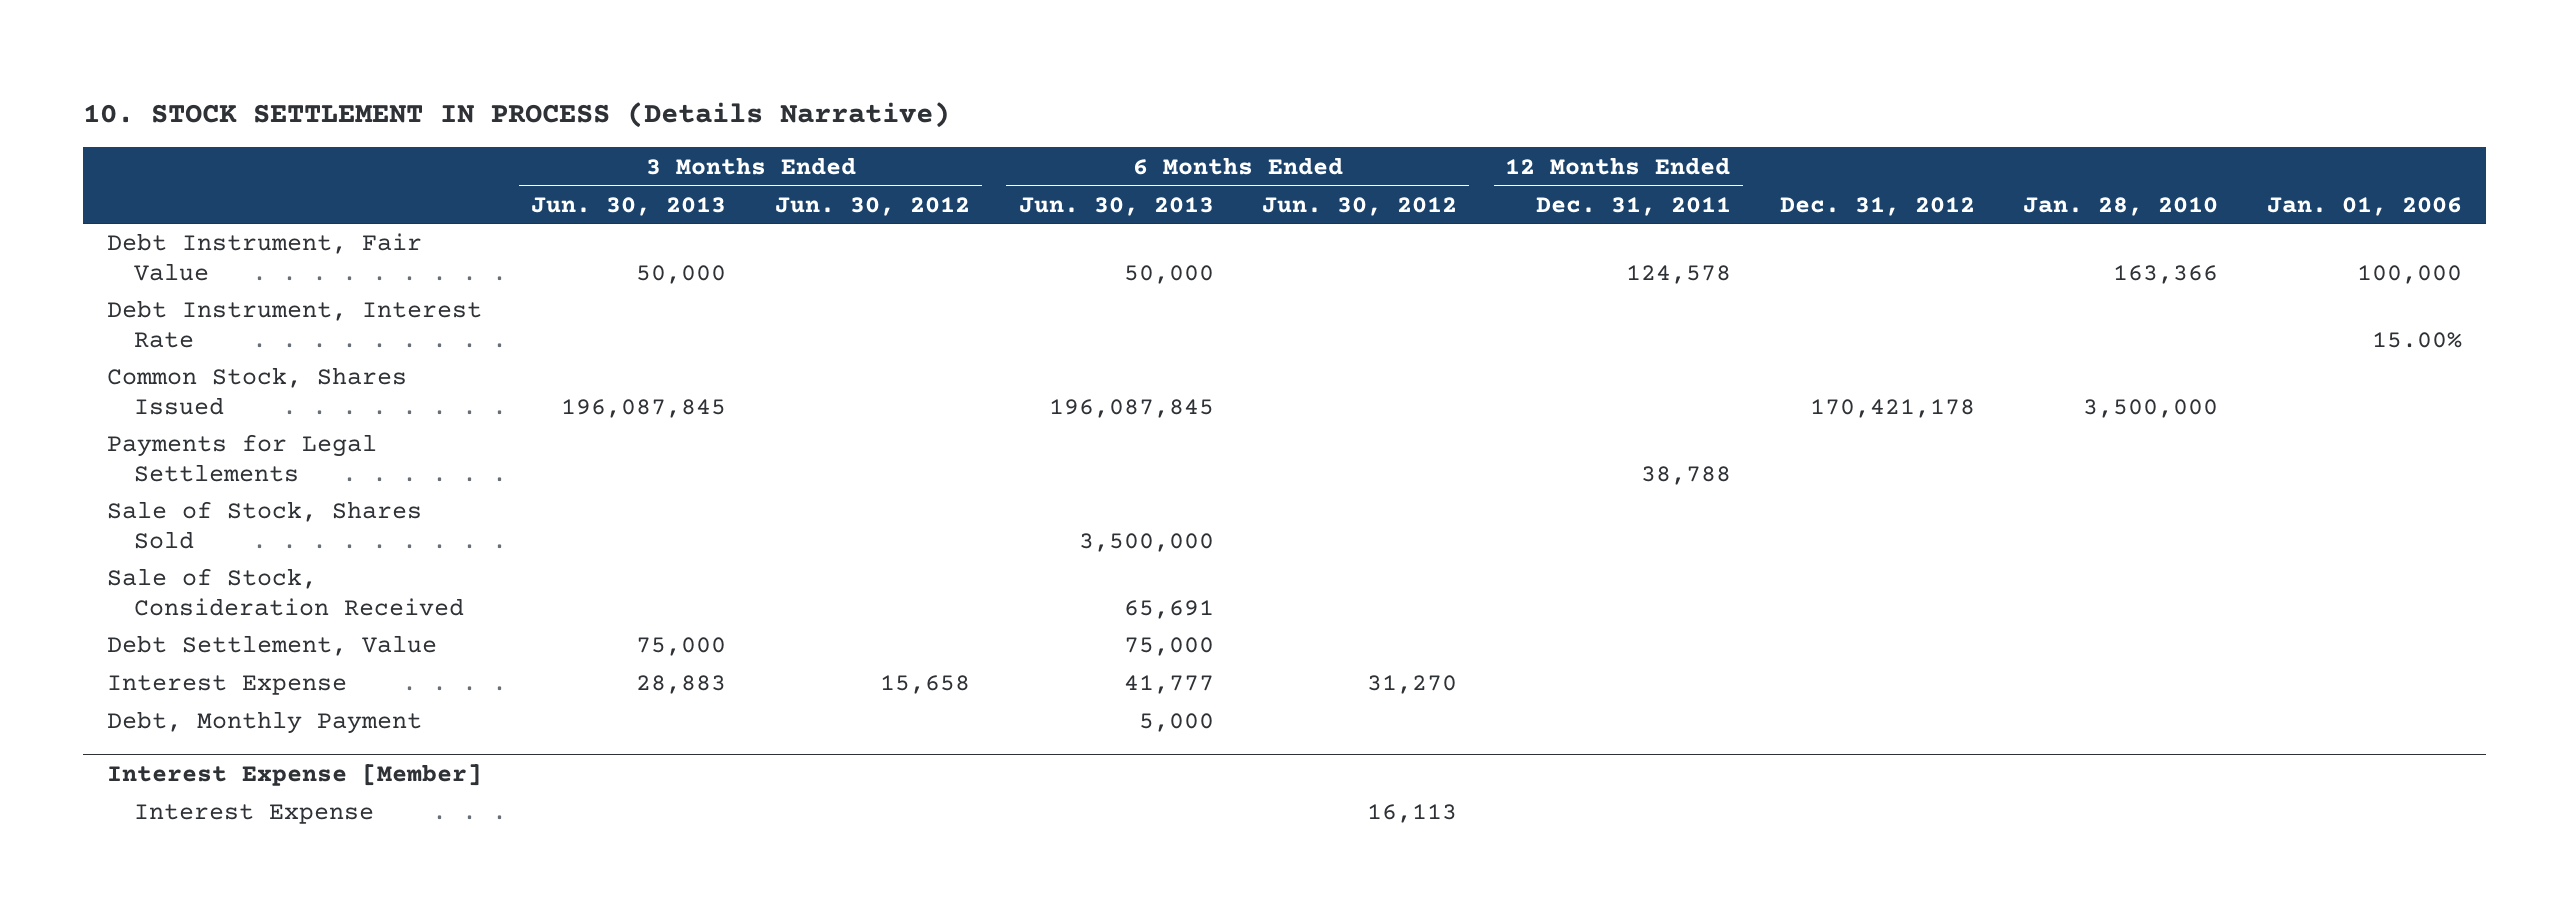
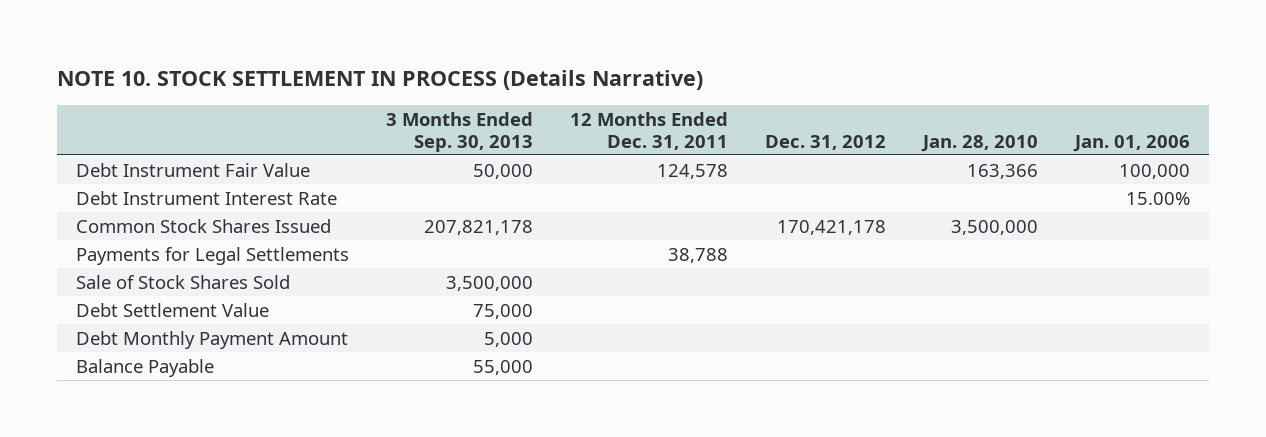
- 10. STOCK SETTLEMENT IN PROCESS (Details Narrative)
+ NOTE 10. STOCK SETTLEMENT IN PROCESS (Details Narrative)
- | 3 Months Ended Jun. 30, 2013 | 3 Months Ended Jun. 30, 2012 | 6 Months Ended Jun. 30, 2013 | 6 Months Ended Jun. 30, 2012 | 12 Months Ended Dec. 31, 2011 | Dec. 31, 2012 | Jan. 28, 2010 | Jan. 01, 2006
+ | 3 Months Ended Sep. 30, 2013 | 12 Months Ended Dec. 31, 2011 | Dec. 31, 2012 | Jan. 28, 2010 | Jan. 01, 2006
- Debt Instrument, Fair Value | 50,000 | | 50,000 | | 124,578 | | 163,366 | 100,000
- Debt Instrument, Interest Rate | | | | | | | | 15.00%
- Common Stock, Shares Issued | 196,087,845 | | 196,087,845 | | | 170,421,178 | 3,500,000 |
+ Debt Instrument Fair Value | 50,000 | 124,578 | | 163,366 | 100,000
+ Debt Instrument Interest Rate | | | | | 15.00%
+ Common Stock Shares Issued | 207,821,178 | | 170,421,178 | 3,500,000 |
- Sale of Stock, Shares Sold | | | 3,500,000 | | | | |
- Sale of Stock, Consideration Received | | | 65,691 | | | | |
- Debt Settlement, Value | 75,000 | | 75,000 | | | | |
- Interest Expense | 28,883 | 15,658 | 41,777 | 31,270 | | | |
- Debt, Monthly Payment | | | 5,000 | | | | |
- Interest Expense [Member]
- Interest Expense | | | | 16,113 | | | |
+ Sale of Stock Shares Sold | 3,500,000 | | | |
+ Debt Settlement Value | 75,000 | | | |
+ Debt Monthly Payment Amount | 5,000 | | | |
+ Balance Payable | 55,000 | | | |

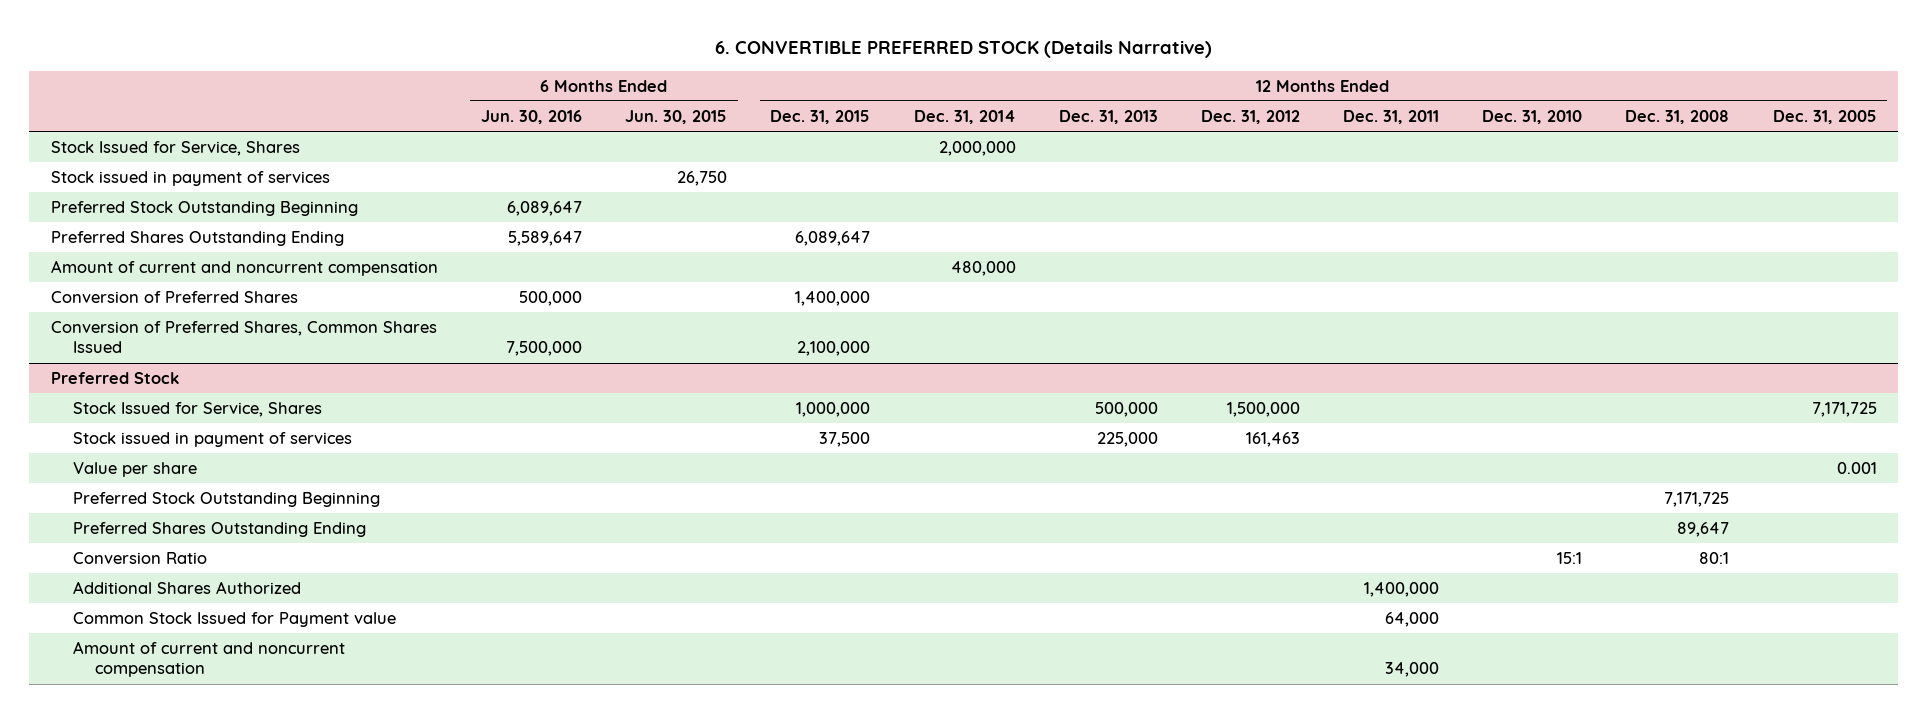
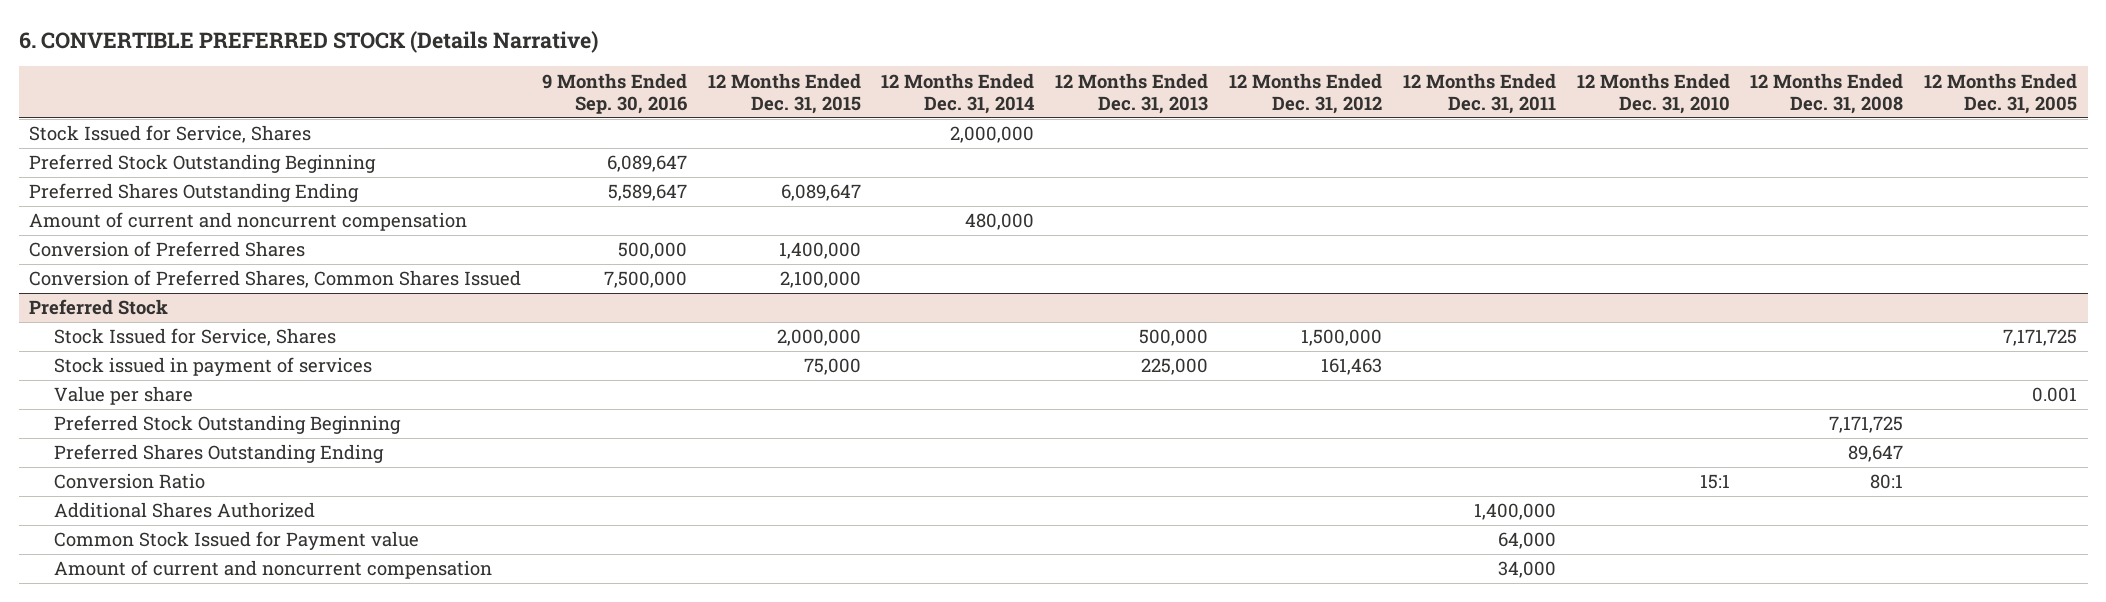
- | 6 Months Ended Jun. 30, 2016 | 6 Months Ended Jun. 30, 2015 | 12 Months Ended Dec. 31, 2015 | 12 Months Ended Dec. 31, 2014 | 12 Months Ended Dec. 31, 2013 | 12 Months Ended Dec. 31, 2012 | 12 Months Ended Dec. 31, 2011 | 12 Months Ended Dec. 31, 2010 | 12 Months Ended Dec. 31, 2008 | 12 Months Ended Dec. 31, 2005
+ | 9 Months Ended Sep. 30, 2016 | 12 Months Ended Dec. 31, 2015 | 12 Months Ended Dec. 31, 2014 | 12 Months Ended Dec. 31, 2013 | 12 Months Ended Dec. 31, 2012 | 12 Months Ended Dec. 31, 2011 | 12 Months Ended Dec. 31, 2010 | 12 Months Ended Dec. 31, 2008 | 12 Months Ended Dec. 31, 2005
- Stock issued in payment of services | | 26,750 | | | | | | | |
@ Preferred Stock
- Stock Issued for Service, Shares | | | 1,000,000 | | 500,000 | 1,500,000 | | | | 7,171,725
- Stock issued in payment of services | | | 37,500 | | 225,000 | 161,463 | | | |
+ Stock Issued for Service, Shares | | 2,000,000 | | 500,000 | 1,500,000 | | | | 7,171,725
+ Stock issued in payment of services | | 75,000 | | 225,000 | 161,463 | | | |

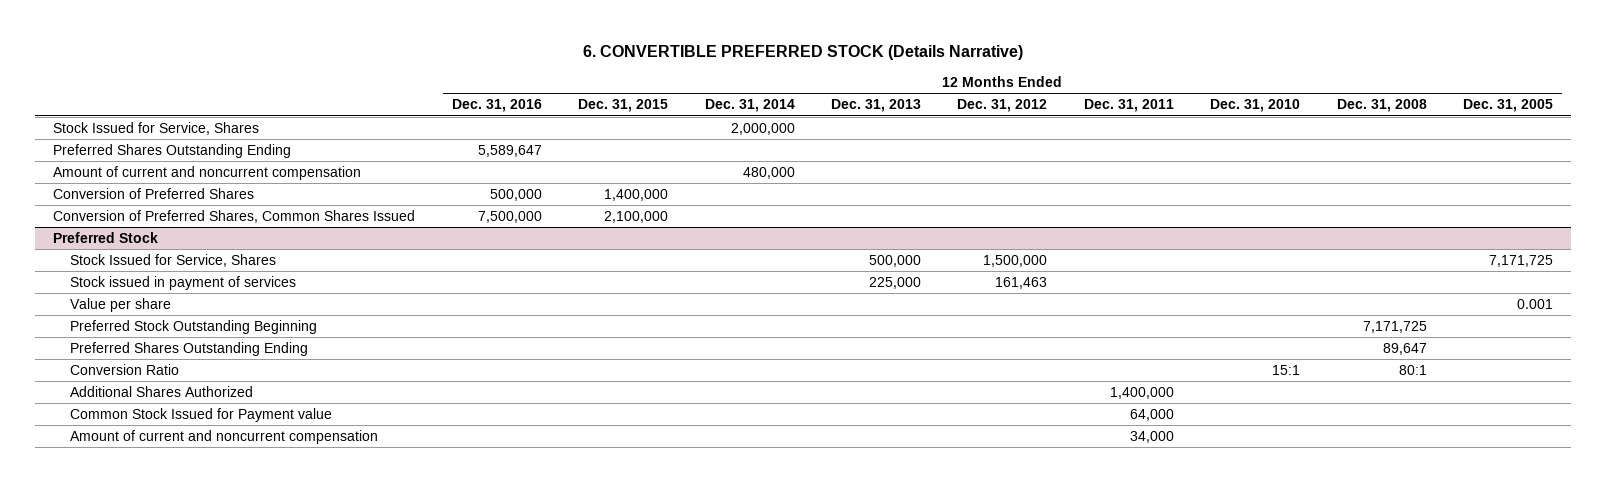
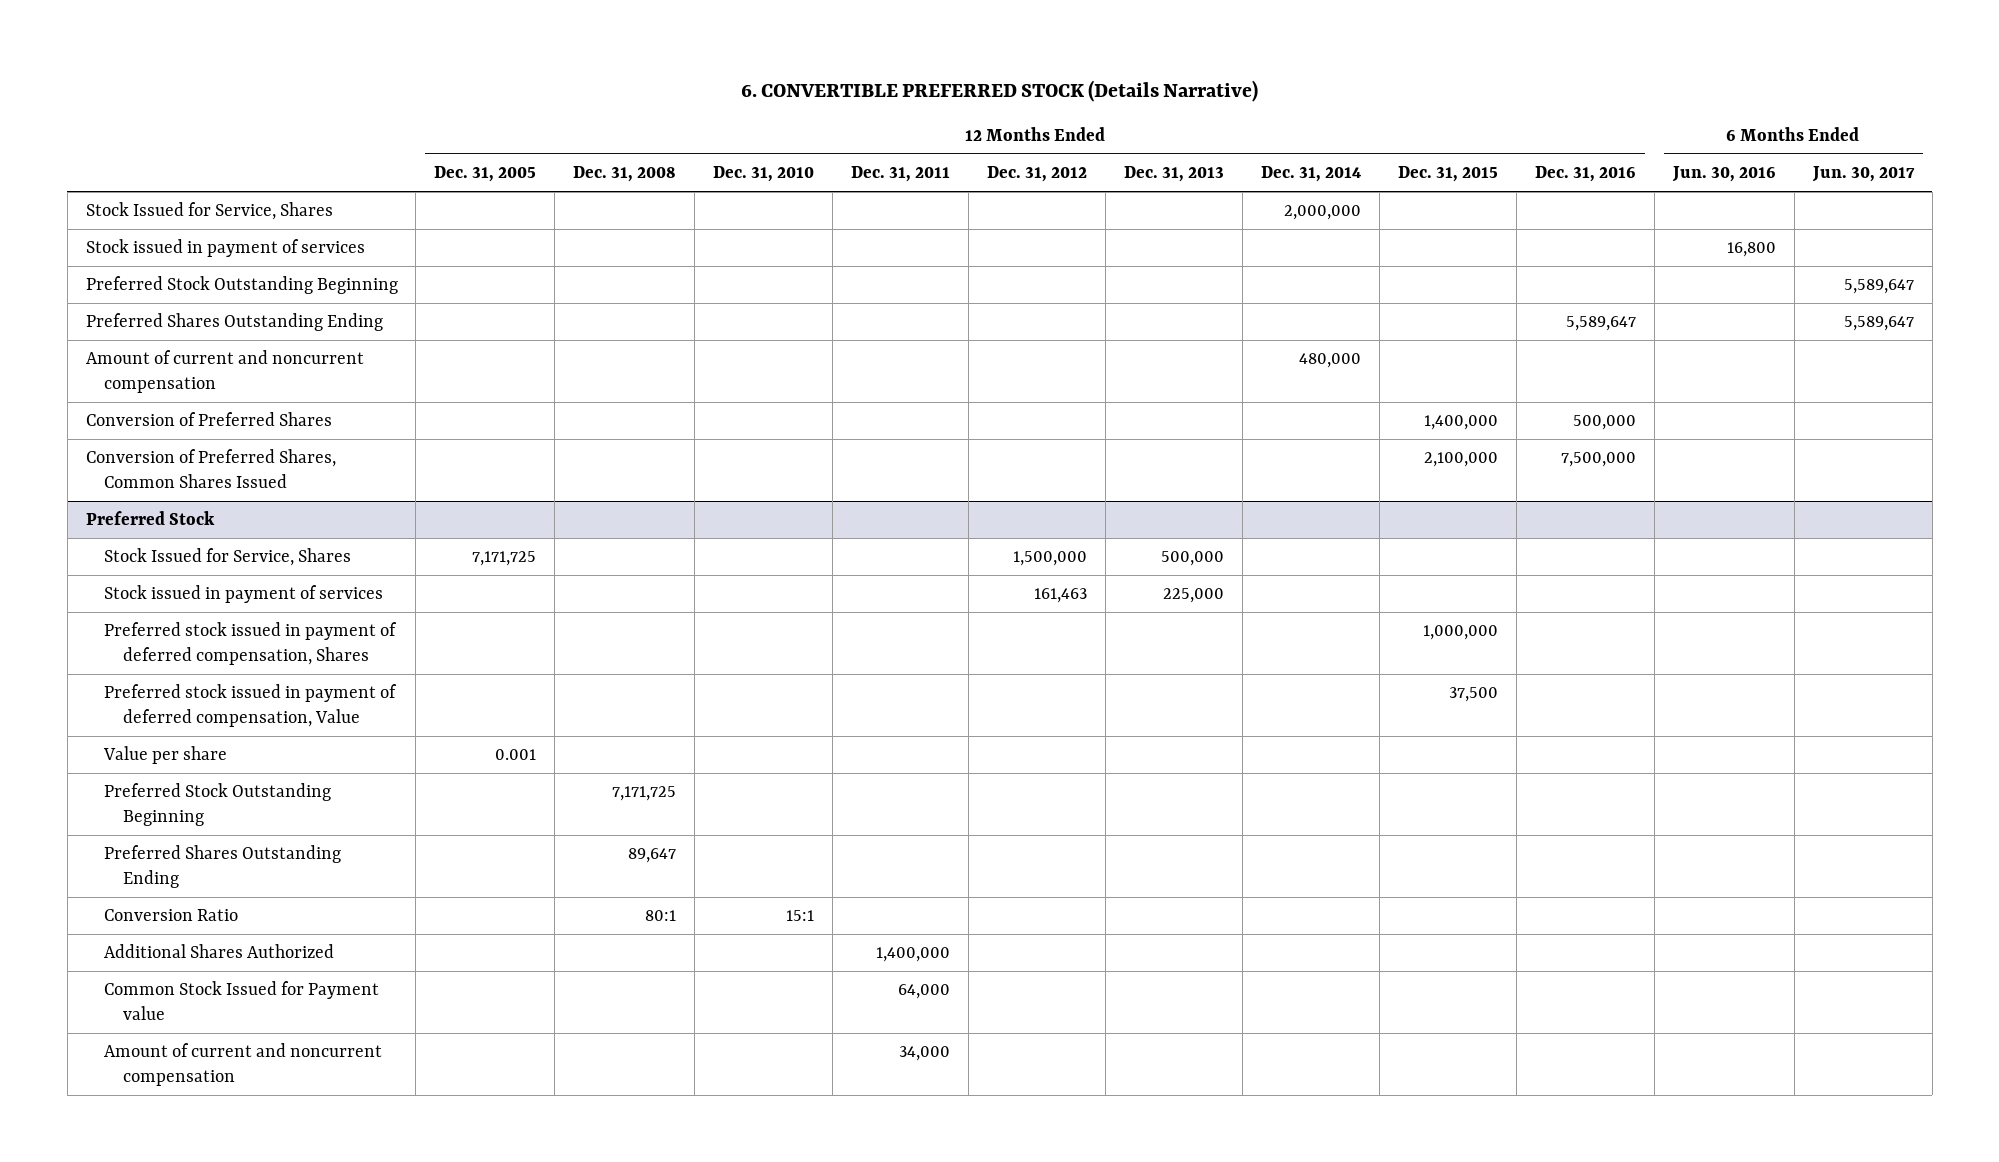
- | 12 Months Ended Dec. 31, 2016 | 12 Months Ended Dec. 31, 2015 | 12 Months Ended Dec. 31, 2014 | 12 Months Ended Dec. 31, 2013 | 12 Months Ended Dec. 31, 2012 | 12 Months Ended Dec. 31, 2011 | 12 Months Ended Dec. 31, 2010 | 12 Months Ended Dec. 31, 2008 | 12 Months Ended Dec. 31, 2005
+ | 12 Months Ended Dec. 31, 2005 | 12 Months Ended Dec. 31, 2008 | 12 Months Ended Dec. 31, 2010 | 12 Months Ended Dec. 31, 2011 | 12 Months Ended Dec. 31, 2012 | 12 Months Ended Dec. 31, 2013 | 12 Months Ended Dec. 31, 2014 | 12 Months Ended Dec. 31, 2015 | 12 Months Ended Dec. 31, 2016 | 6 Months Ended Jun. 30, 2016 | 6 Months Ended Jun. 30, 2017
+ Stock issued in payment of services | | | | | | | | | | 16,800 |
+ Preferred Stock Outstanding Beginning | | | | | | | | | | | 5,589,647
@ Preferred Stock
+ Preferred stock issued in payment of deferred compensation, Shares | | | | | | | | 1,000,000 | | |
+ Preferred stock issued in payment of deferred compensation, Value | | | | | | | | 37,500 | | |

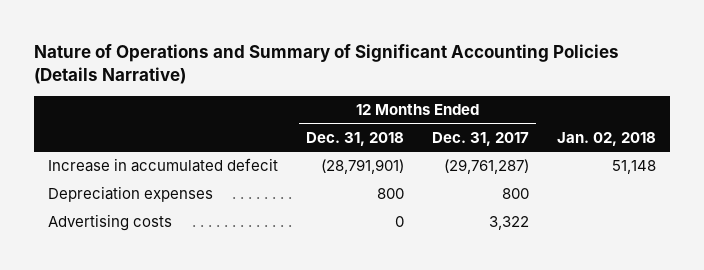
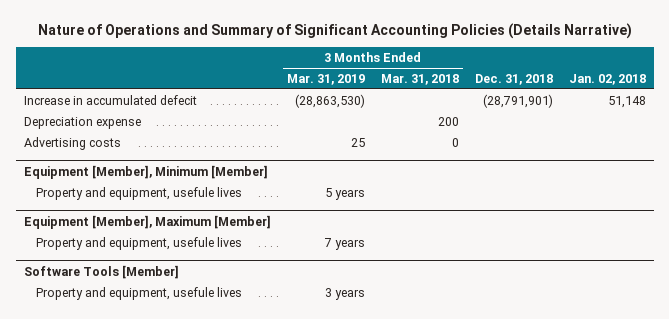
- | 12 Months Ended Dec. 31, 2018 | 12 Months Ended Dec. 31, 2017 | Jan. 02, 2018
+ | 3 Months Ended Mar. 31, 2019 | 3 Months Ended Mar. 31, 2018 | Dec. 31, 2018 | Jan. 02, 2018
- Depreciation expenses | 800 | 800 |
+ Depreciation expense | | 200 | |
+ Equipment [Member], Minimum [Member]
+ Property and equipment, usefule lives | 5 years | | |
+ Equipment [Member], Maximum [Member]
+ Property and equipment, usefule lives | 7 years | | |
+ Software Tools [Member]
+ Property and equipment, usefule lives | 3 years | | |

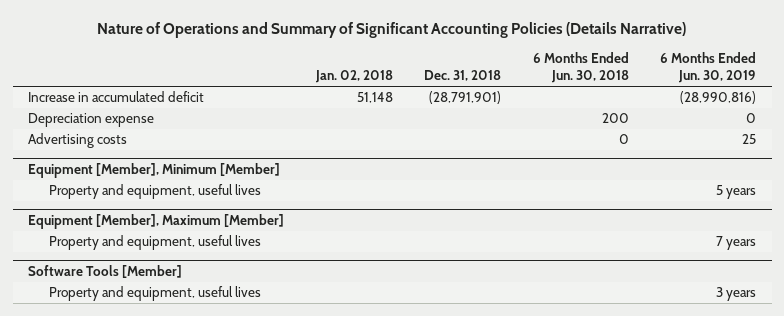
- | 3 Months Ended Mar. 31, 2019 | 3 Months Ended Mar. 31, 2018 | Dec. 31, 2018 | Jan. 02, 2018
+ | Jan. 02, 2018 | Dec. 31, 2018 | 6 Months Ended Jun. 30, 2018 | 6 Months Ended Jun. 30, 2019
- Increase in accumulated defecit | (28,863,530) | | (28,791,901) | 51,148
+ Increase in accumulated deficit | 51,148 | (28,791,901) | | (28,990,816)
@ Equipment [Member], Minimum [Member]
- Property and equipment, usefule lives | 5 years | | |
+ Property and equipment, useful lives | | | | 5 years
@ Equipment [Member], Maximum [Member]
- Property and equipment, usefule lives | 7 years | | |
+ Property and equipment, useful lives | | | | 7 years
@ Software Tools [Member]
- Property and equipment, usefule lives | 3 years | | |
+ Property and equipment, useful lives | | | | 3 years

